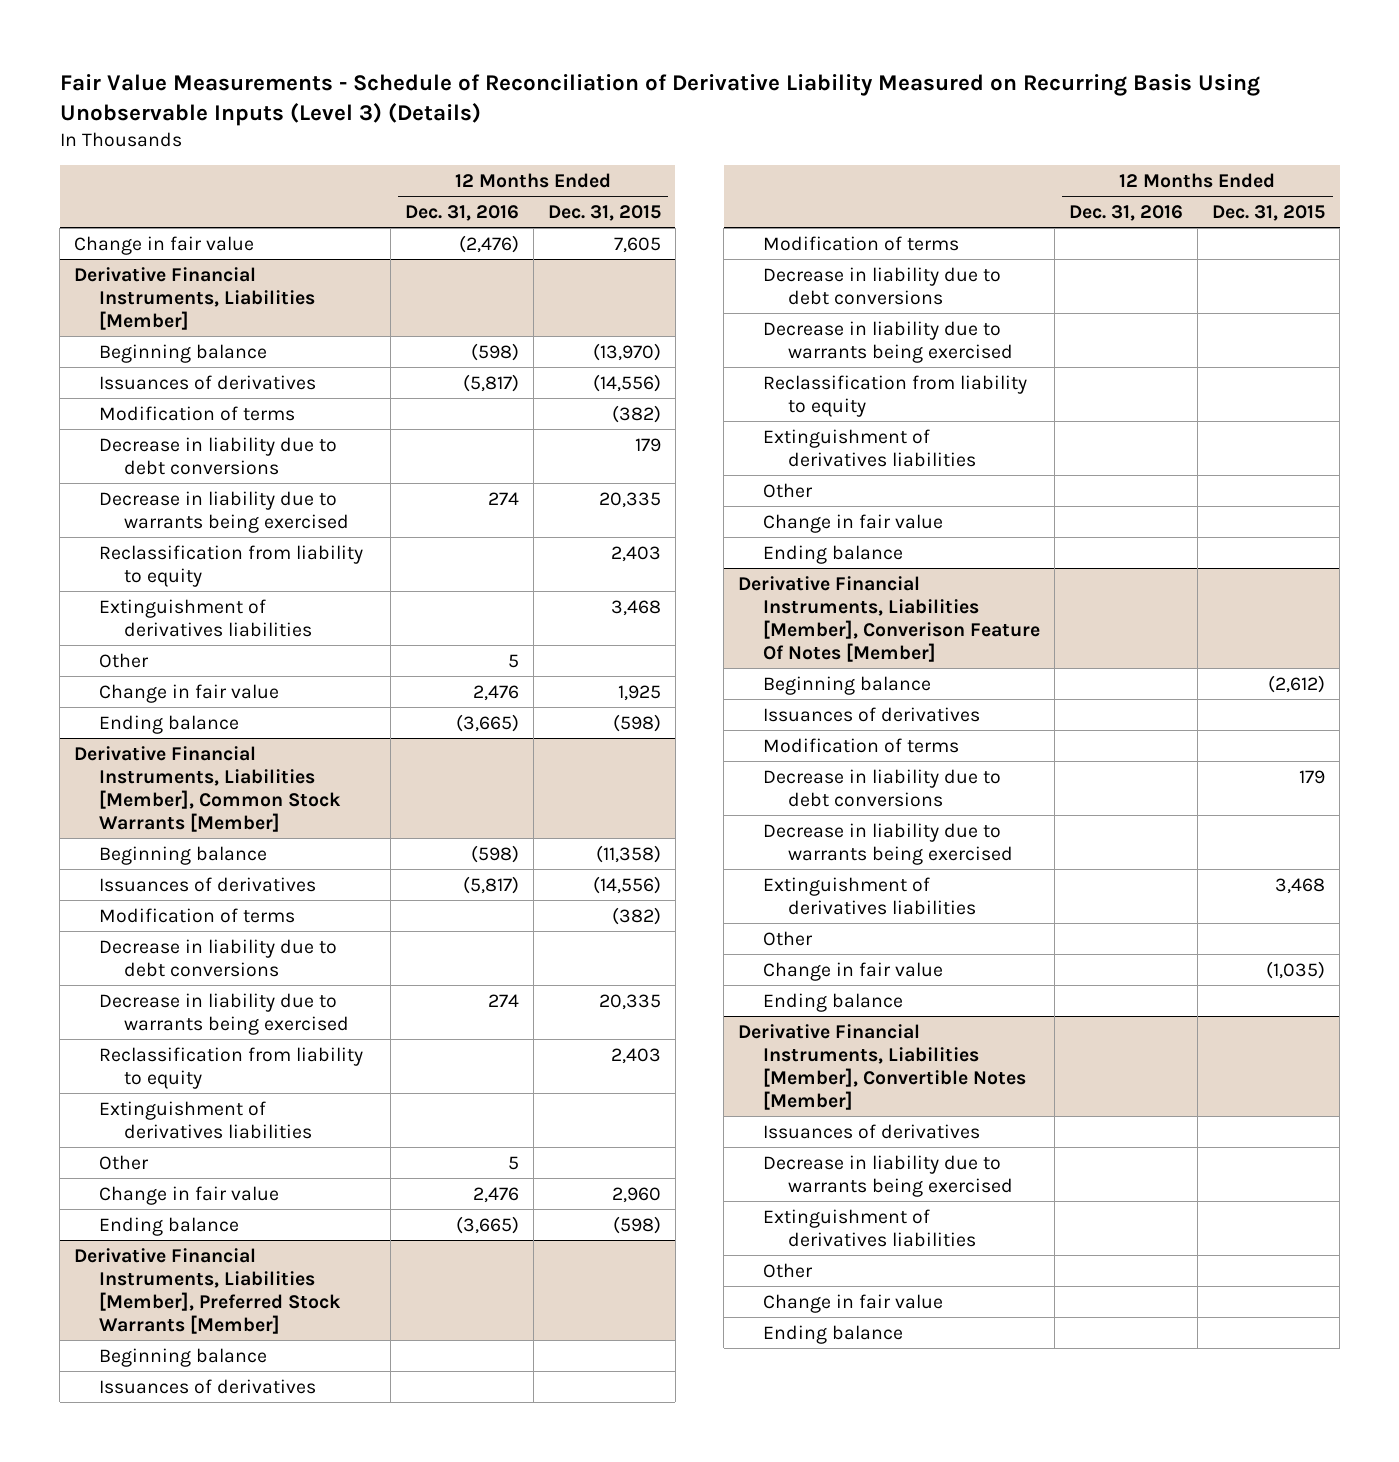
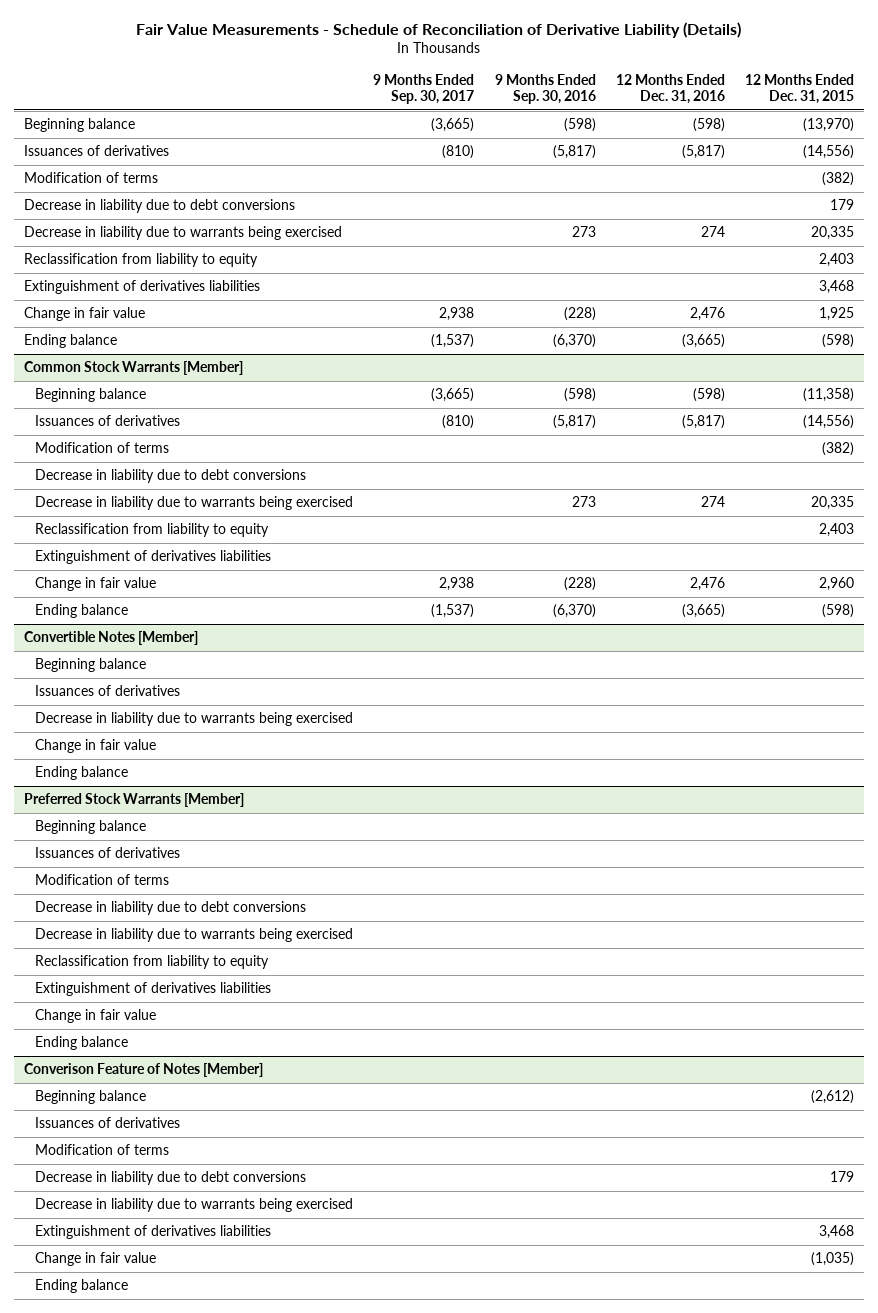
- Fair Value Measurements - Schedule of Reconciliation of Derivative Liability Measured on Recurring Basis Using Unobservable Inputs (Level 3) (Details)
+ Fair Value Measurements - Schedule of Reconciliation of Derivative Liability (Details)
- | 12 Months Ended Dec. 31, 2016 | 12 Months Ended Dec. 31, 2015
+ | 9 Months Ended Sep. 30, 2017 | 9 Months Ended Sep. 30, 2016 | 12 Months Ended Dec. 31, 2016 | 12 Months Ended Dec. 31, 2015
- Change in fair value | (2,476) | 7,605
- Derivative Financial Instruments, Liabilities [Member]
- Other | 5 |
- Derivative Financial Instruments, Liabilities [Member], Common Stock Warrants [Member]
+ Common Stock Warrants [Member]
- Other | 5 |
- Derivative Financial Instruments, Liabilities [Member], Preferred Stock Warrants [Member]
+ Convertible Notes [Member]
+ Decrease in liability due to warrants being exercised
+ Change in fair value
+ Ending balance
+ Preferred Stock Warrants [Member]
+ Beginning balance
+ Issuances of derivatives
- Other
- Derivative Financial Instruments, Liabilities [Member], Converison Feature Of Notes [Member]
+ Converison Feature of Notes [Member]
- Other
- Derivative Financial Instruments, Liabilities [Member], Convertible Notes [Member]
- Issuances of derivatives
- Decrease in liability due to warrants being exercised
- Extinguishment of derivatives liabilities
- Other
- Change in fair value
- Ending balance

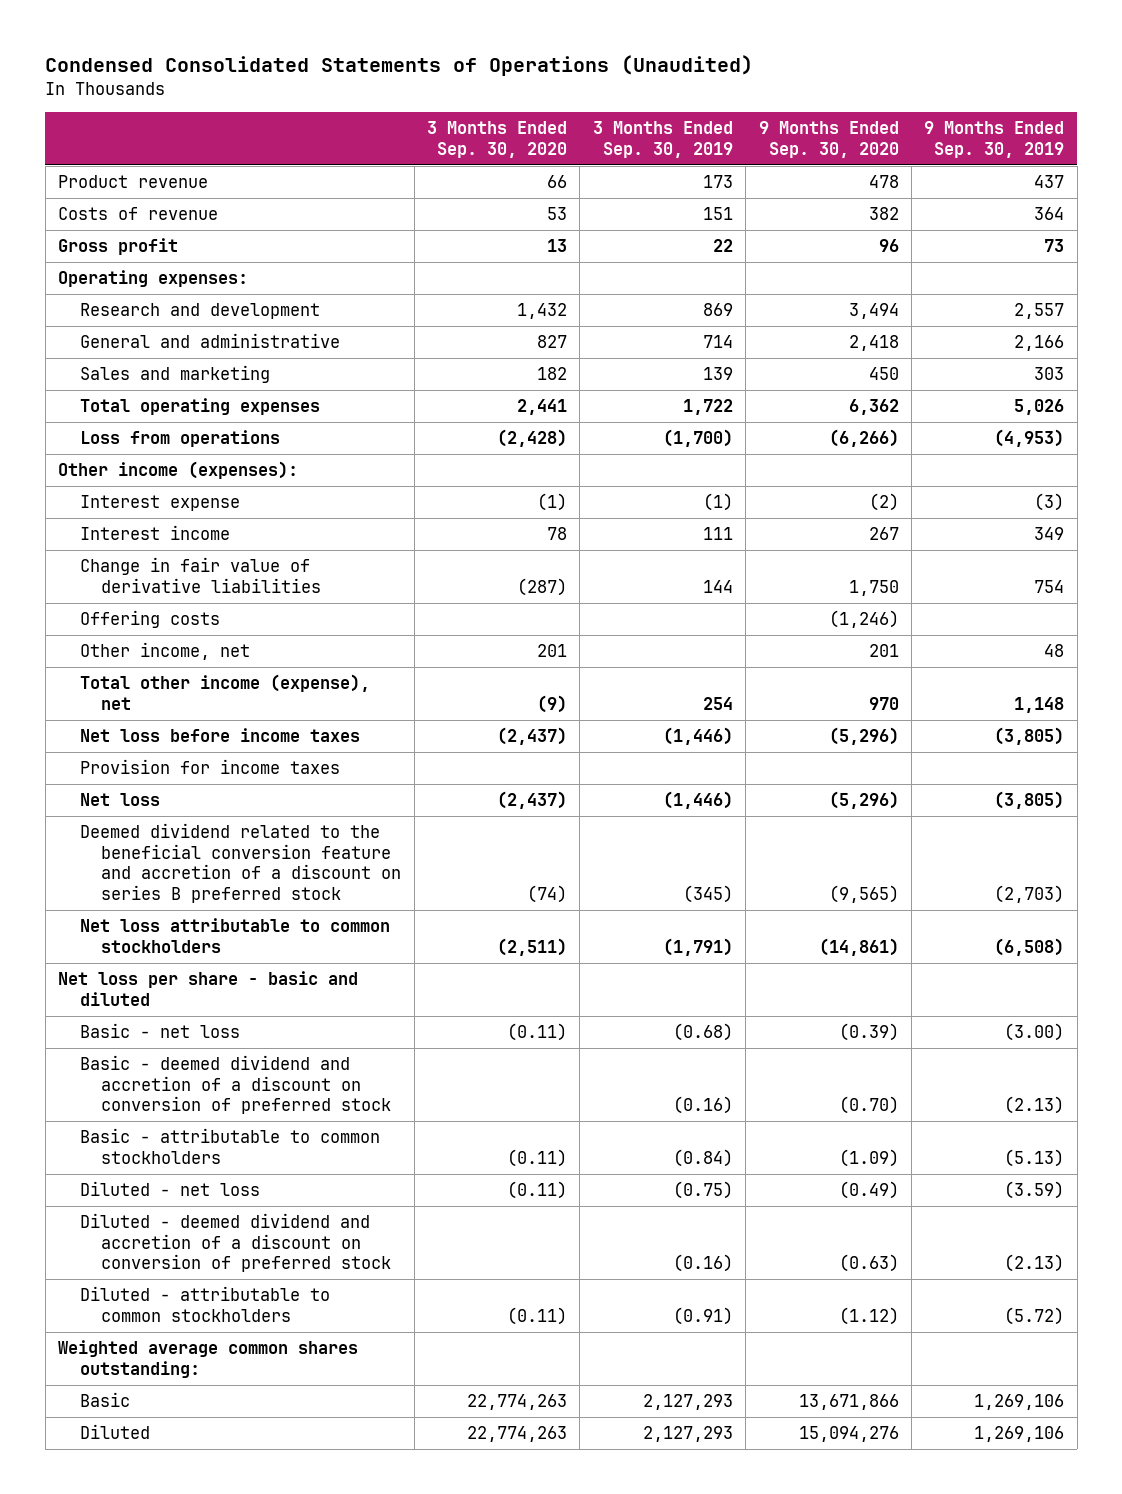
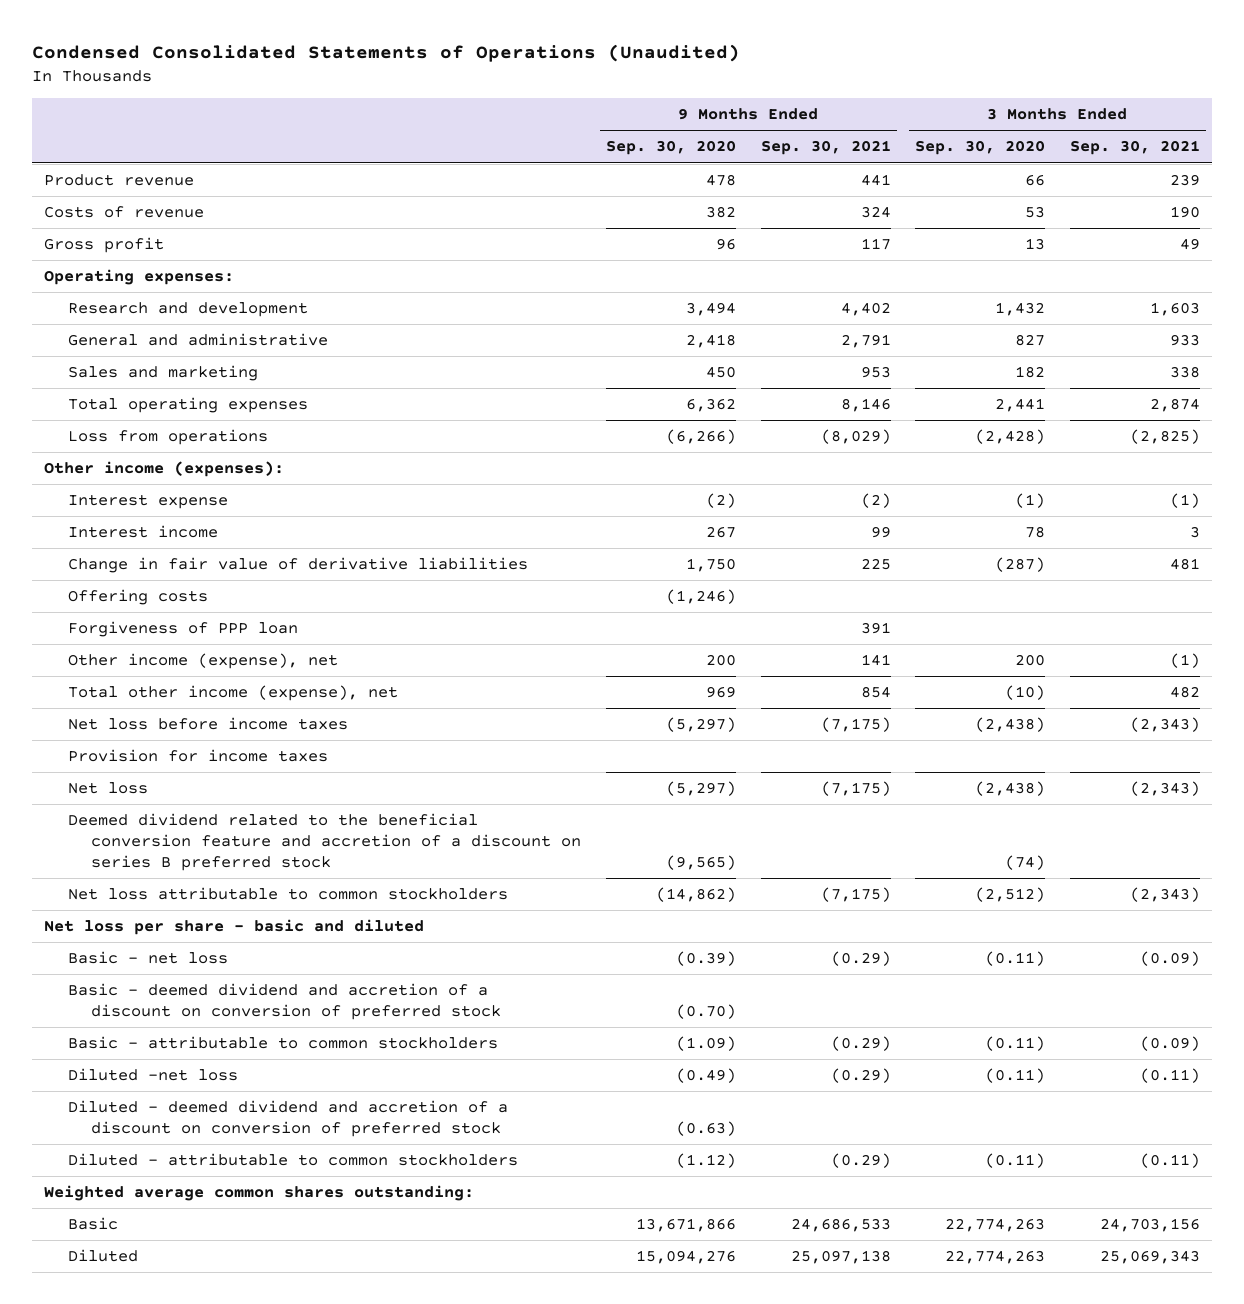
- | 3 Months Ended Sep. 30, 2020 | 3 Months Ended Sep. 30, 2019 | 9 Months Ended Sep. 30, 2020 | 9 Months Ended Sep. 30, 2019
+ | 9 Months Ended Sep. 30, 2020 | 9 Months Ended Sep. 30, 2021 | 3 Months Ended Sep. 30, 2020 | 3 Months Ended Sep. 30, 2021
- Other income, net | 201 | | 201 | 48
- Total other income (expense), net | (9) | 254 | 970 | 1,148
- Net loss before income taxes | (2,437) | (1,446) | (5,296) | (3,805)
+ Forgiveness of PPP loan | | 391 | |
+ Other income (expense), net | 200 | 141 | 200 | (1)
+ Total other income (expense), net | 969 | 854 | (10) | 482
+ Net loss before income taxes | (5,297) | (7,175) | (2,438) | (2,343)
- Net loss | (2,437) | (1,446) | (5,296) | (3,805)
+ Net loss | (5,297) | (7,175) | (2,438) | (2,343)
- Net loss attributable to common stockholders | (2,511) | (1,791) | (14,861) | (6,508)
+ Net loss attributable to common stockholders | (14,862) | (7,175) | (2,512) | (2,343)
- Diluted - net loss | (0.11) | (0.75) | (0.49) | (3.59)
+ Diluted -net loss | (0.49) | (0.29) | (0.11) | (0.11)

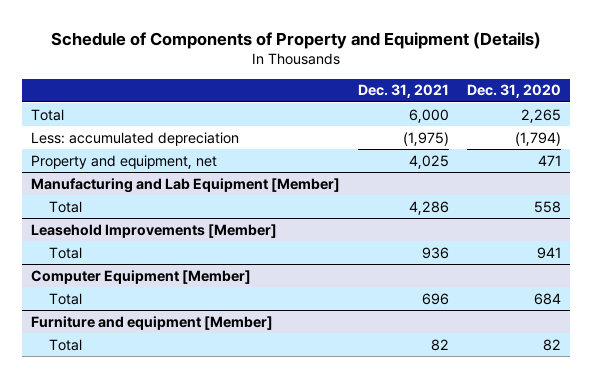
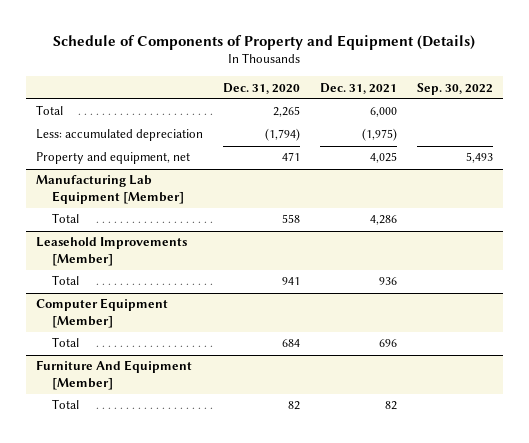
- | Dec. 31, 2021 | Dec. 31, 2020
+ | Dec. 31, 2020 | Dec. 31, 2021 | Sep. 30, 2022
- Manufacturing and Lab Equipment [Member]
+ Manufacturing Lab Equipment [Member]
- Furniture and equipment [Member]
+ Furniture And Equipment [Member]

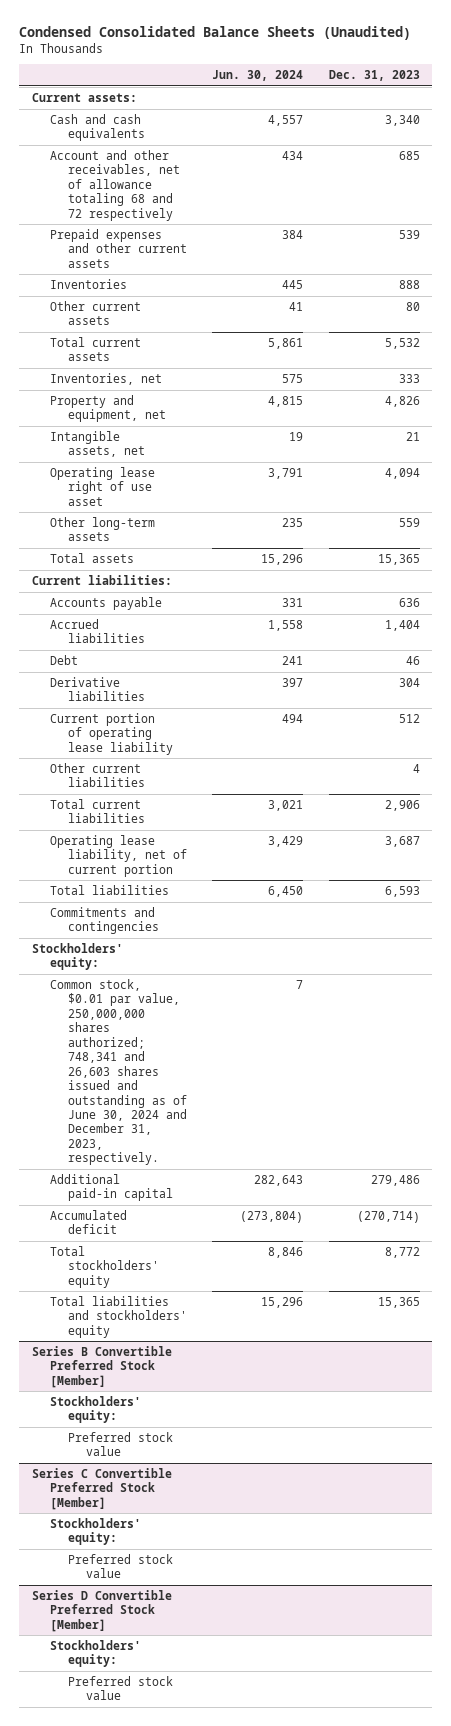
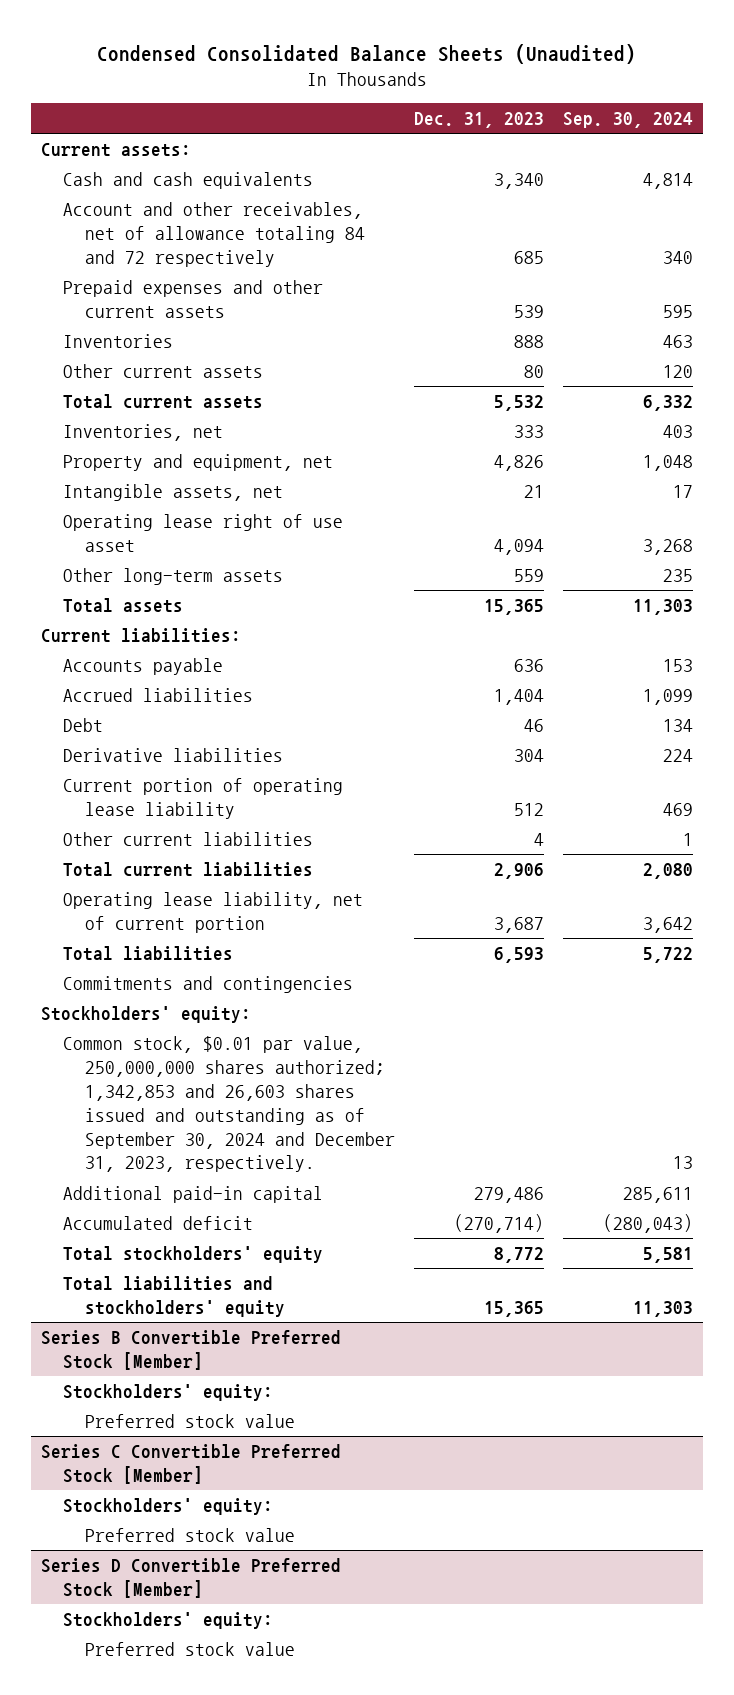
- | Jun. 30, 2024 | Dec. 31, 2023
+ | Dec. 31, 2023 | Sep. 30, 2024
- Account and other receivables, net of allowance totaling 68 and 72 respectively | 434 | 685
+ Account and other receivables, net of allowance totaling 84 and 72 respectively | 685 | 340
- Common stock, $0.01 par value, 250,000,000 shares authorized; 748,341 and 26,603 shares issued and outstanding as of June 30, 2024 and December 31, 2023, respectively. | 7 |
+ Common stock, $0.01 par value, 250,000,000 shares authorized; 1,342,853 and 26,603 shares issued and outstanding as of September 30, 2024 and December 31, 2023, respectively. | | 13

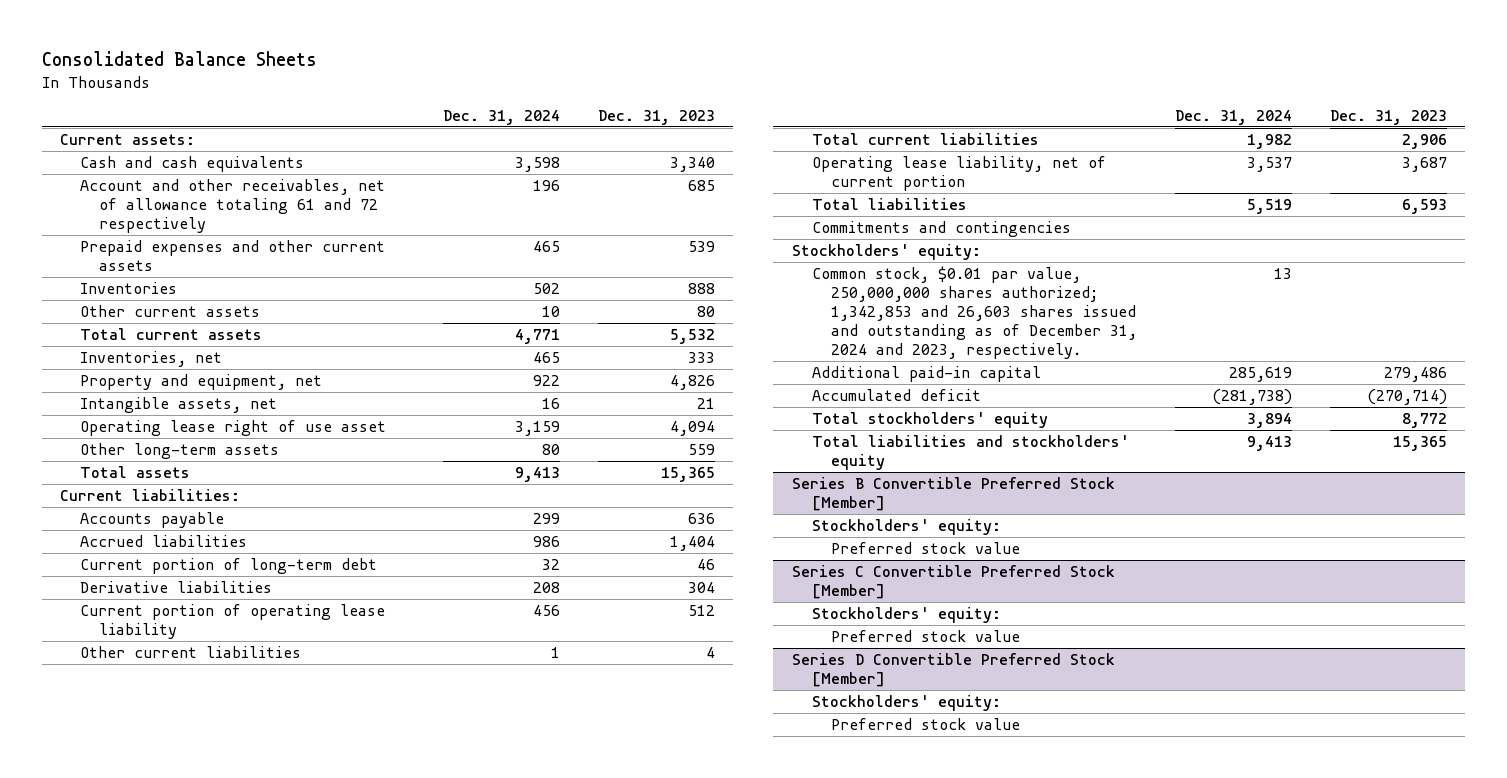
- Condensed Consolidated Balance Sheets (Unaudited)
+ Consolidated Balance Sheets
- | Dec. 31, 2023 | Sep. 30, 2024
+ | Dec. 31, 2024 | Dec. 31, 2023
- Account and other receivables, net of allowance totaling 84 and 72 respectively | 685 | 340
+ Account and other receivables, net of allowance totaling 61 and 72 respectively | 196 | 685
- Debt | 46 | 134
+ Current portion of long-term debt | 32 | 46
- Common stock, $0.01 par value, 250,000,000 shares authorized; 1,342,853 and 26,603 shares issued and outstanding as of September 30, 2024 and December 31, 2023, respectively. | | 13
+ Common stock, $0.01 par value, 250,000,000 shares authorized; 1,342,853 and 26,603 shares issued and outstanding as of December 31, 2024 and 2023, respectively. | 13 |

